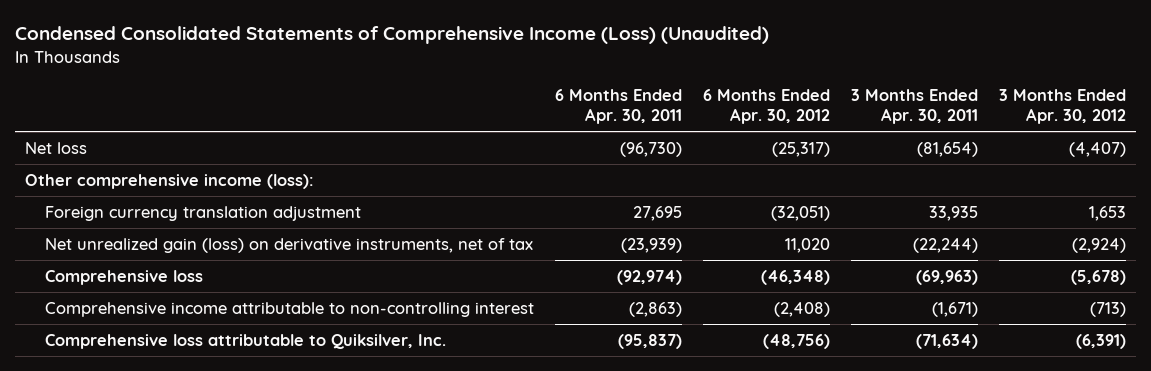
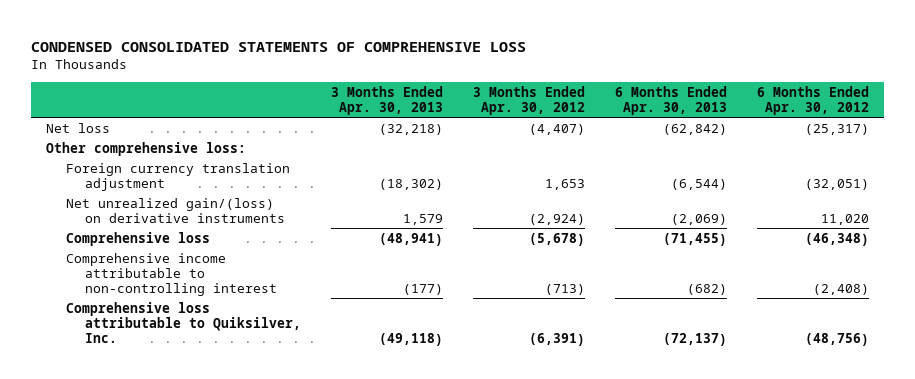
- Condensed Consolidated Statements of Comprehensive Income (Loss) (Unaudited)
+ CONDENSED CONSOLIDATED STATEMENTS OF COMPREHENSIVE LOSS
- | 6 Months Ended Apr. 30, 2011 | 6 Months Ended Apr. 30, 2012 | 3 Months Ended Apr. 30, 2011 | 3 Months Ended Apr. 30, 2012
+ | 3 Months Ended Apr. 30, 2013 | 3 Months Ended Apr. 30, 2012 | 6 Months Ended Apr. 30, 2013 | 6 Months Ended Apr. 30, 2012
- Other comprehensive income (loss):
+ Other comprehensive loss:
- Net unrealized gain (loss) on derivative instruments, net of tax | (23,939) | 11,020 | (22,244) | (2,924)
+ Net unrealized gain/(loss) on derivative instruments | 1,579 | (2,924) | (2,069) | 11,020

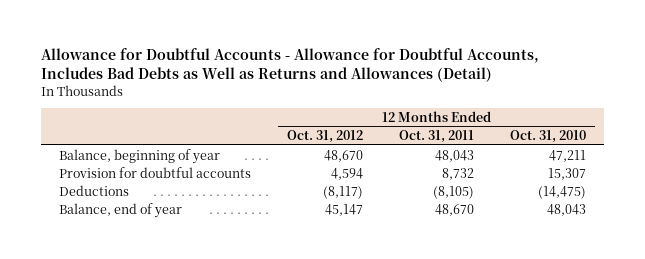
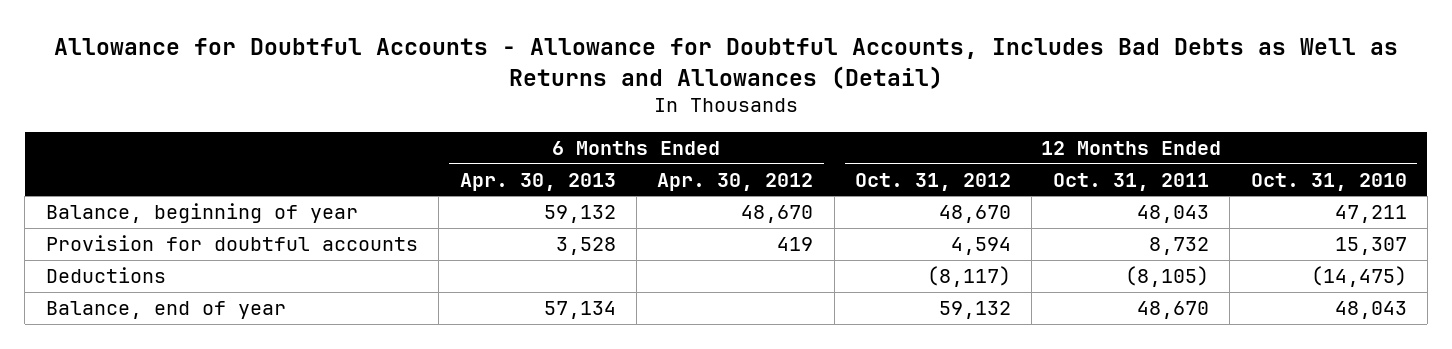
- | 12 Months Ended Oct. 31, 2012 | 12 Months Ended Oct. 31, 2011 | 12 Months Ended Oct. 31, 2010
+ | 6 Months Ended Apr. 30, 2013 | 6 Months Ended Apr. 30, 2012 | 12 Months Ended Oct. 31, 2012 | 12 Months Ended Oct. 31, 2011 | 12 Months Ended Oct. 31, 2010
- Balance, end of year | 45,147 | 48,670 | 48,043
+ Balance, end of year | 57,134 | | 59,132 | 48,670 | 48,043

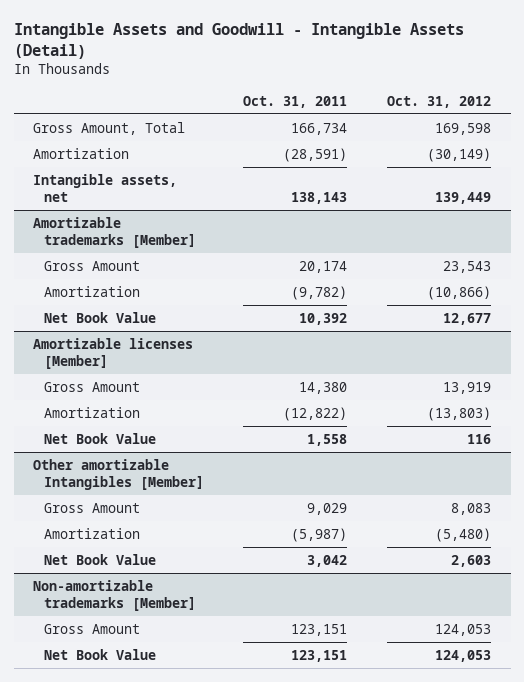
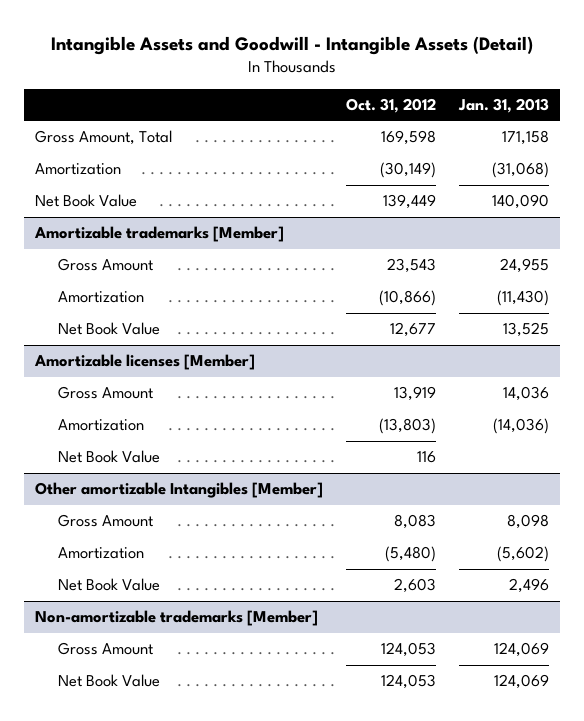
- | Oct. 31, 2011 | Oct. 31, 2012
+ | Oct. 31, 2012 | Jan. 31, 2013
- Intangible assets, net | 138,143 | 139,449
+ Net Book Value | 139,449 | 140,090

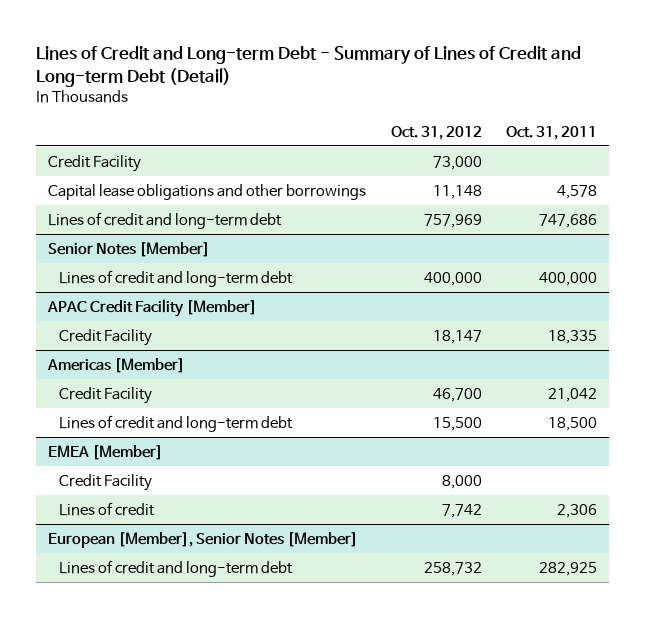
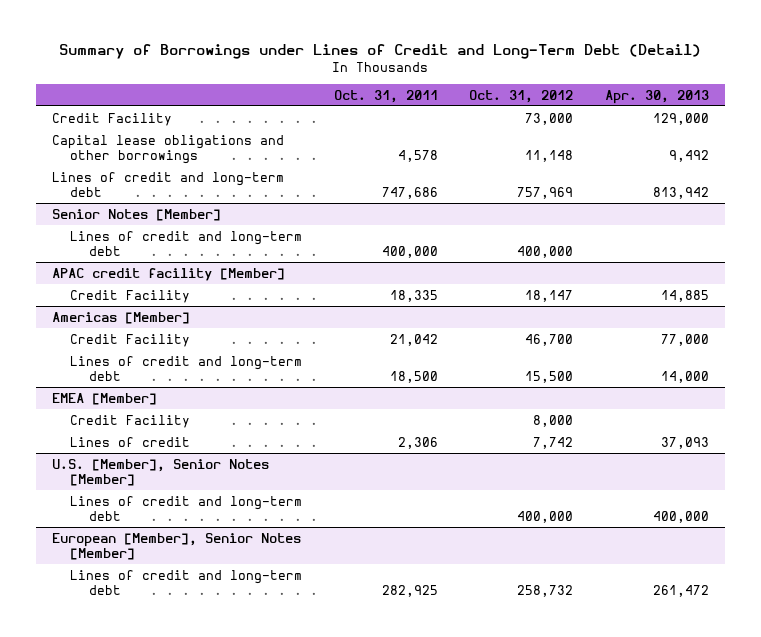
- Lines of Credit and Long-term Debt - Summary of Lines of Credit and Long-term Debt (Detail)
+ Summary of Borrowings under Lines of Credit and Long-Term Debt (Detail)
- | Oct. 31, 2012 | Oct. 31, 2011
+ | Oct. 31, 2011 | Oct. 31, 2012 | Apr. 30, 2013
- APAC Credit Facility [Member]
+ APAC credit facility [Member]
+ U.S. [Member], Senior Notes [Member]
+ Lines of credit and long-term debt | | 400,000 | 400,000

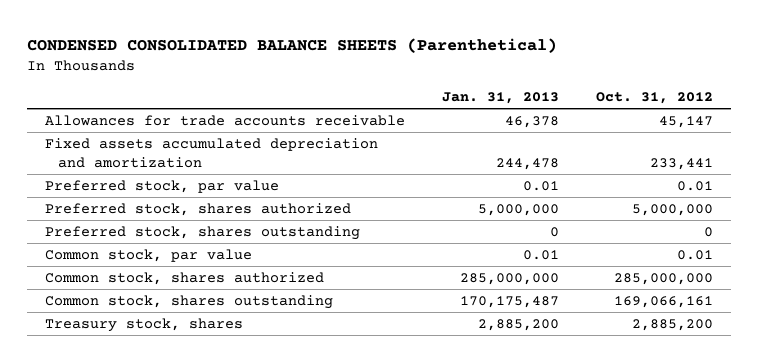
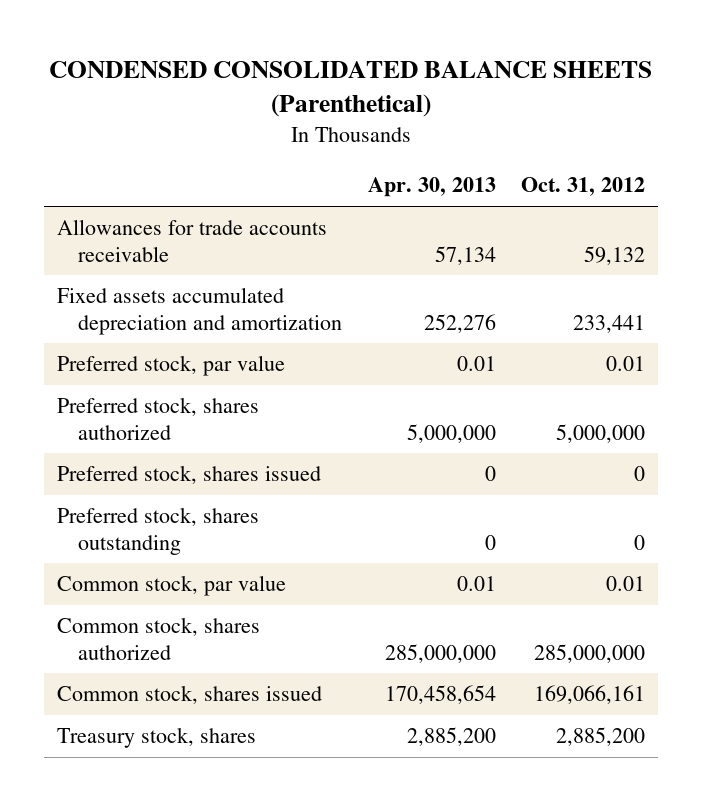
- | Jan. 31, 2013 | Oct. 31, 2012
+ | Apr. 30, 2013 | Oct. 31, 2012
- Allowances for trade accounts receivable | 46,378 | 45,147
+ Allowances for trade accounts receivable | 57,134 | 59,132
+ Preferred stock, shares issued | 0 | 0
- Common stock, shares outstanding | 170,175,487 | 169,066,161
+ Common stock, shares issued | 170,458,654 | 169,066,161

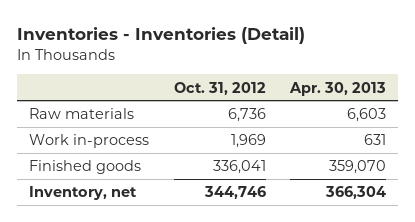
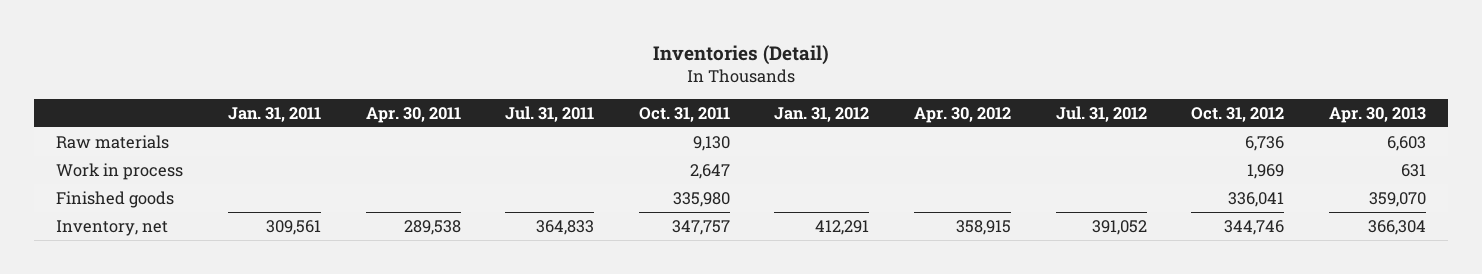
- Inventories - Inventories (Detail)
+ Inventories (Detail)
- | Oct. 31, 2012 | Apr. 30, 2013
+ | Jan. 31, 2011 | Apr. 30, 2011 | Jul. 31, 2011 | Oct. 31, 2011 | Jan. 31, 2012 | Apr. 30, 2012 | Jul. 31, 2012 | Oct. 31, 2012 | Apr. 30, 2013
- Work in-process | 1,969 | 631
+ Work in process | | | | 2,647 | | | | 1,969 | 631

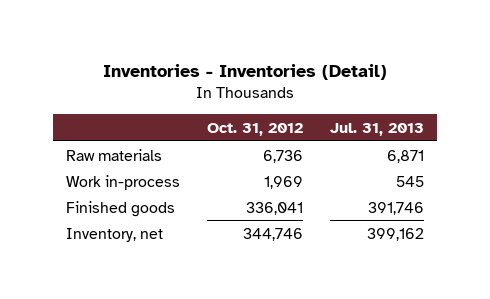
- Inventories (Detail)
+ Inventories - Inventories (Detail)
- | Jan. 31, 2011 | Apr. 30, 2011 | Jul. 31, 2011 | Oct. 31, 2011 | Jan. 31, 2012 | Apr. 30, 2012 | Jul. 31, 2012 | Oct. 31, 2012 | Apr. 30, 2013
+ | Oct. 31, 2012 | Jul. 31, 2013
- Work in process | | | | 2,647 | | | | 1,969 | 631
+ Work in-process | 1,969 | 545

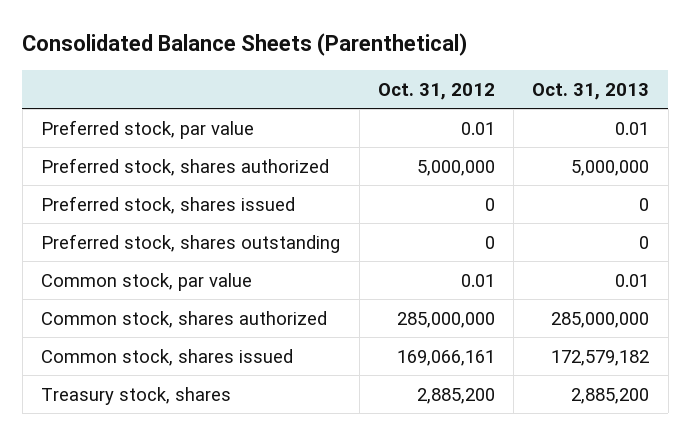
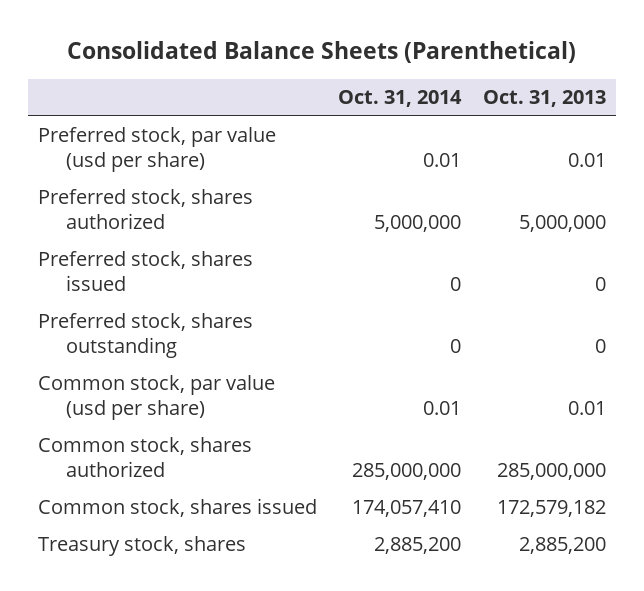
- | Oct. 31, 2012 | Oct. 31, 2013
+ | Oct. 31, 2014 | Oct. 31, 2013
- Preferred stock, par value | 0.01 | 0.01
+ Preferred stock, par value (usd per share) | 0.01 | 0.01
- Common stock, par value | 0.01 | 0.01
+ Common stock, par value (usd per share) | 0.01 | 0.01

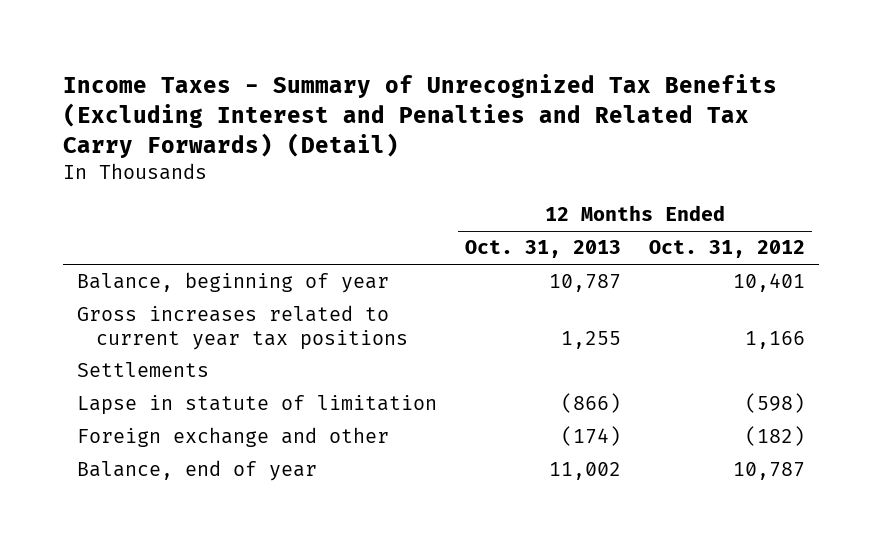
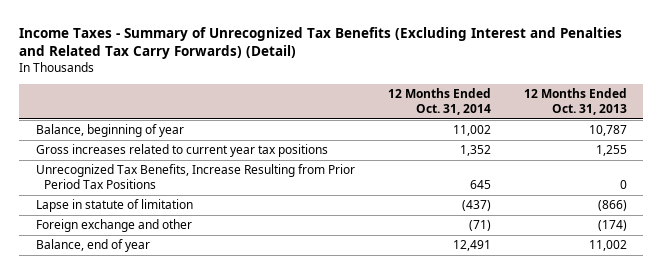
- | 12 Months Ended Oct. 31, 2013 | 12 Months Ended Oct. 31, 2012
+ | 12 Months Ended Oct. 31, 2014 | 12 Months Ended Oct. 31, 2013
- Settlements
+ Unrecognized Tax Benefits, Increase Resulting from Prior Period Tax Positions | 645 | 0

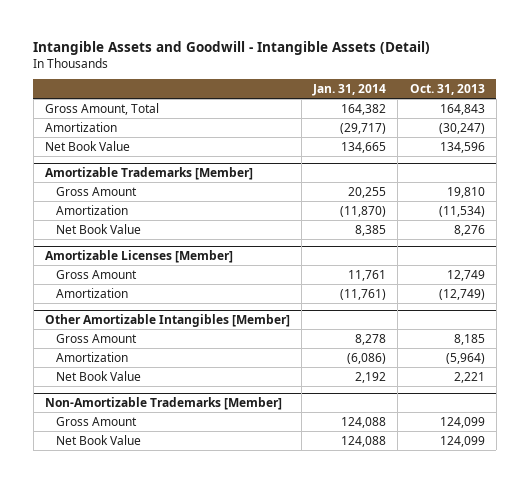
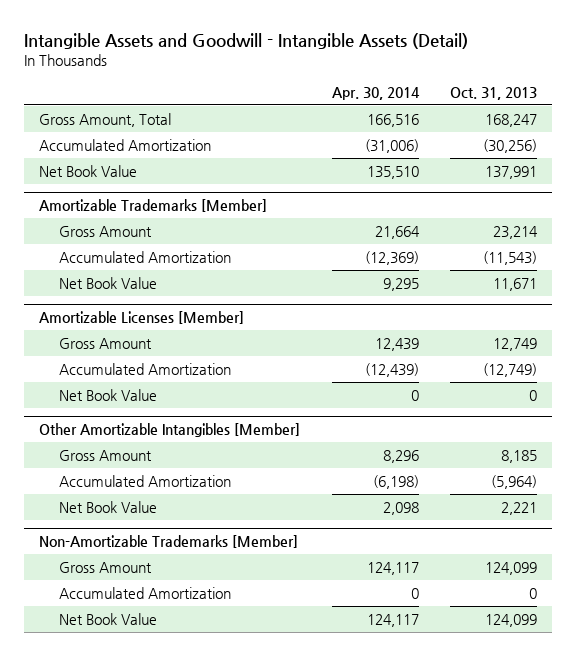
- | Jan. 31, 2014 | Oct. 31, 2013
+ | Apr. 30, 2014 | Oct. 31, 2013
- Gross Amount, Total | 164,382 | 164,843
- Amortization | (29,717) | (30,247)
- Net Book Value | 134,665 | 134,596
+ Gross Amount, Total | 166,516 | 168,247
+ Accumulated Amortization | (31,006) | (30,256)
+ Net Book Value | 135,510 | 137,991
@ Amortizable Trademarks [Member]
- Gross Amount | 20,255 | 19,810
- Amortization | (11,870) | (11,534)
- Net Book Value | 8,385 | 8,276
+ Gross Amount | 21,664 | 23,214
+ Accumulated Amortization | (12,369) | (11,543)
+ Net Book Value | 9,295 | 11,671
@ Amortizable Licenses [Member]
- Amortization | (11,761) | (12,749)
+ Accumulated Amortization | (12,439) | (12,749)
+ Net Book Value | 0 | 0
@ Other Amortizable Intangibles [Member]
- Amortization | (6,086) | (5,964)
+ Accumulated Amortization | (6,198) | (5,964)
@ Non-Amortizable Trademarks [Member]
+ Accumulated Amortization | 0 | 0

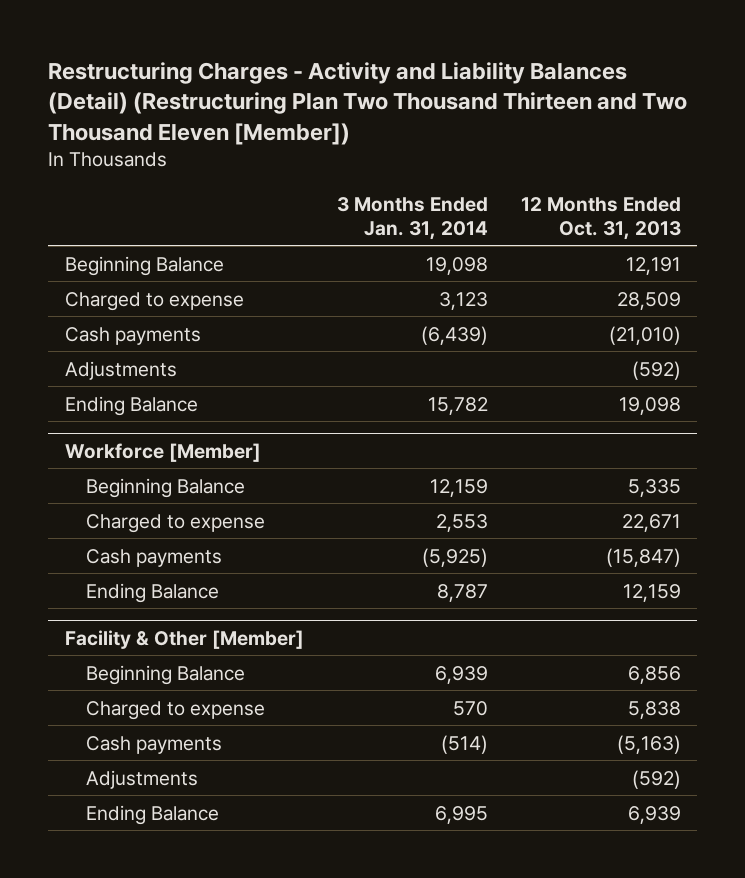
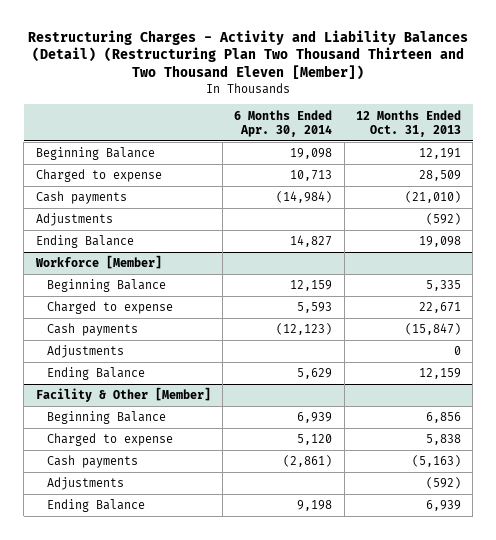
- | 3 Months Ended Jan. 31, 2014 | 12 Months Ended Oct. 31, 2013
+ | 6 Months Ended Apr. 30, 2014 | 12 Months Ended Oct. 31, 2013
@ Workforce [Member]
+ Adjustments | | 0

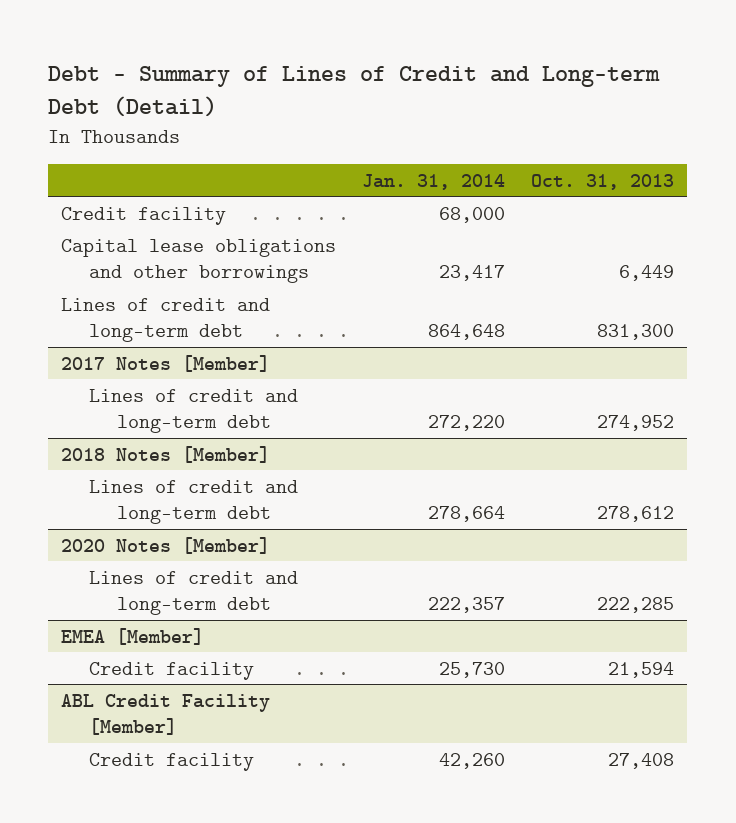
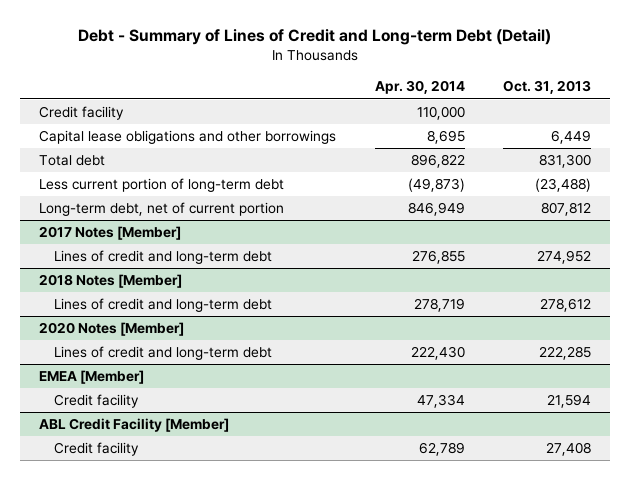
- | Jan. 31, 2014 | Oct. 31, 2013
+ | Apr. 30, 2014 | Oct. 31, 2013
- Lines of credit and long-term debt | 864,648 | 831,300
+ Total debt | 896,822 | 831,300
+ Less current portion of long-term debt | (49,873) | (23,488)
+ Long-term debt, net of current portion | 846,949 | 807,812

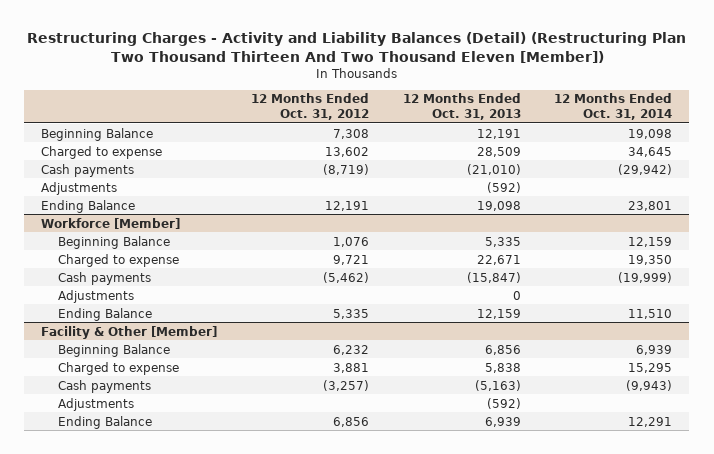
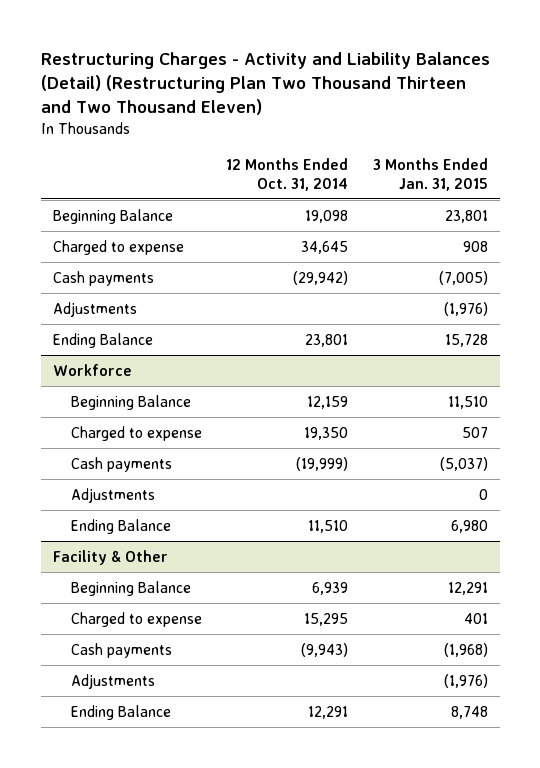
- Restructuring Charges - Activity and Liability Balances (Detail) (Restructuring Plan Two Thousand Thirteen And Two Thousand Eleven [Member])
+ Restructuring Charges - Activity and Liability Balances (Detail) (Restructuring Plan Two Thousand Thirteen and Two Thousand Eleven)
- | 12 Months Ended Oct. 31, 2012 | 12 Months Ended Oct. 31, 2013 | 12 Months Ended Oct. 31, 2014
+ | 12 Months Ended Oct. 31, 2014 | 3 Months Ended Jan. 31, 2015
- Workforce [Member]
+ Workforce
- Facility & Other [Member]
+ Facility & Other

